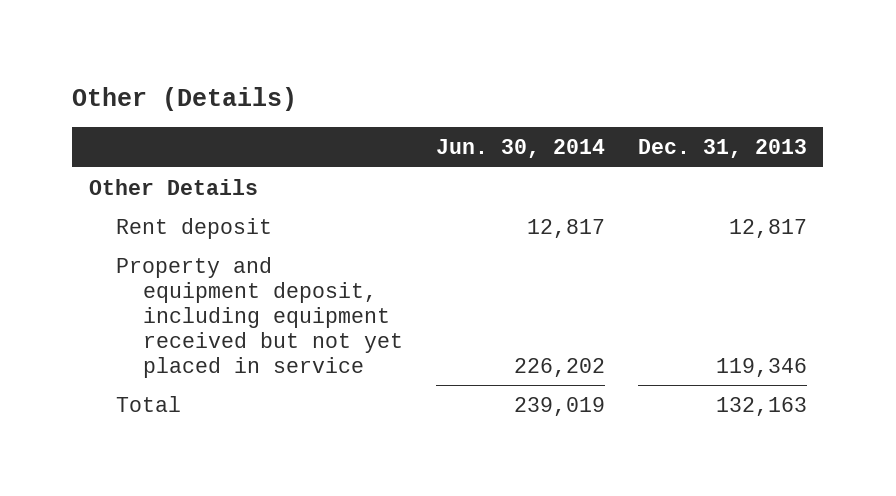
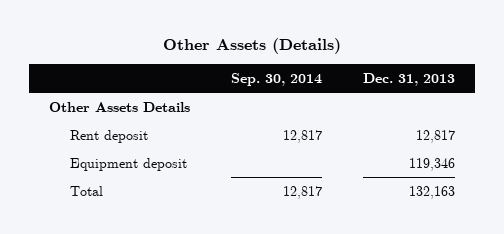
- Other (Details)
+ Other Assets (Details)
- | Jun. 30, 2014 | Dec. 31, 2013
+ | Sep. 30, 2014 | Dec. 31, 2013
- Other Details
+ Other Assets Details
- Property and equipment deposit, including equipment received but not yet placed in service | 226,202 | 119,346
+ Equipment deposit | | 119,346

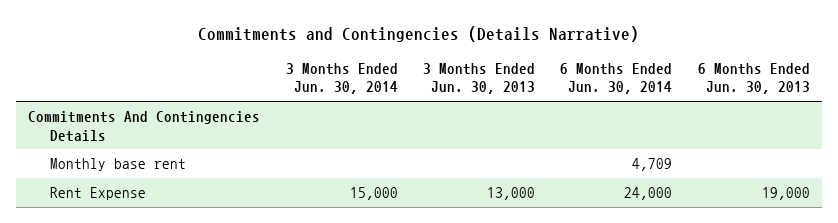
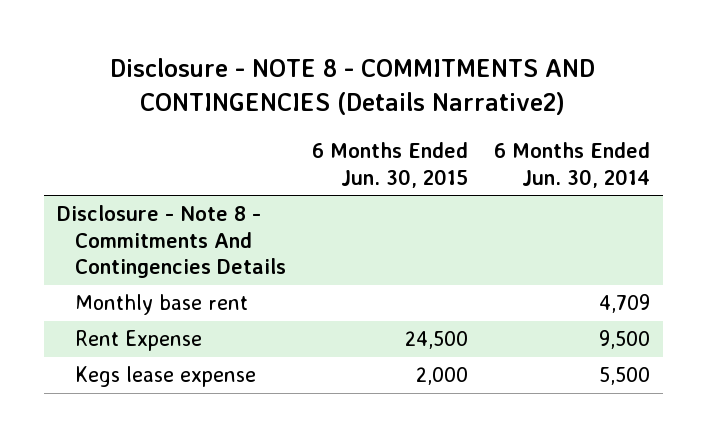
- Commitments and Contingencies (Details Narrative)
+ Disclosure - NOTE 8 - COMMITMENTS AND CONTINGENCIES (Details Narrative2)
- | 3 Months Ended Jun. 30, 2014 | 3 Months Ended Jun. 30, 2013 | 6 Months Ended Jun. 30, 2014 | 6 Months Ended Jun. 30, 2013
+ | 6 Months Ended Jun. 30, 2015 | 6 Months Ended Jun. 30, 2014
- Commitments And Contingencies Details
+ Disclosure - Note 8 - Commitments And Contingencies Details
- Rent Expense | 15,000 | 13,000 | 24,000 | 19,000
+ Rent Expense | 24,500 | 9,500
+ Kegs lease expense | 2,000 | 5,500

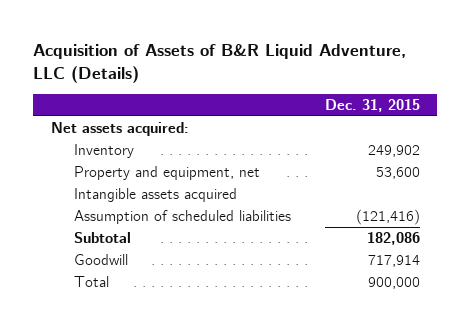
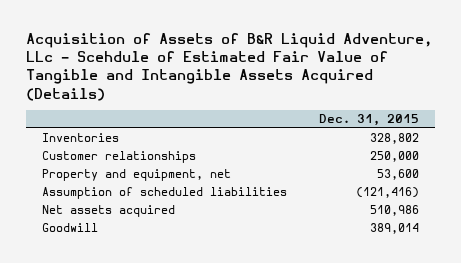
- Acquisition of Assets of B&R Liquid Adventure, LLC (Details)
+ Acquisition of Assets of B&R Liquid Adventure, LLc - Scehdule of Estimated Fair Value of Tangible and Intangible Assets Acquired (Details)
- Net assets acquired:
- Inventory | 249,902
+ Inventories | 328,802
+ Customer relationships | 250,000
- Intangible assets acquired
- Subtotal | 182,086
- Goodwill | 717,914
- Total | 900,000
+ Net assets acquired | 510,986
+ Goodwill | 389,014

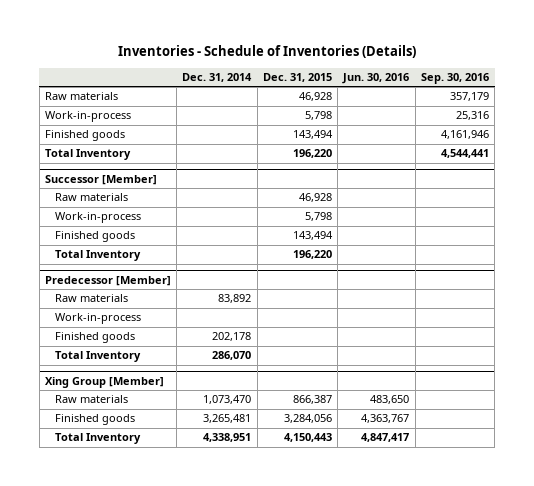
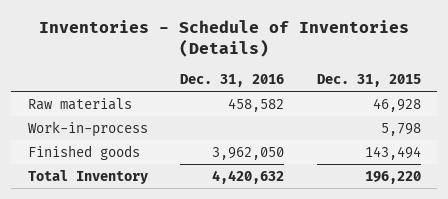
- | Dec. 31, 2014 | Dec. 31, 2015 | Jun. 30, 2016 | Sep. 30, 2016
+ | Dec. 31, 2016 | Dec. 31, 2015
- Successor [Member]
- Raw materials | | 46,928 | |
- Work-in-process | | 5,798 | |
- Finished goods | | 143,494 | |
- Total Inventory | | 196,220 | |
- Predecessor [Member]
- Raw materials | 83,892 | | |
- Work-in-process
- Finished goods | 202,178 | | |
- Total Inventory | 286,070 | | |
- Xing Group [Member]
- Raw materials | 1,073,470 | 866,387 | 483,650 |
- Finished goods | 3,265,481 | 3,284,056 | 4,363,767 |
- Total Inventory | 4,338,951 | 4,150,443 | 4,847,417 |

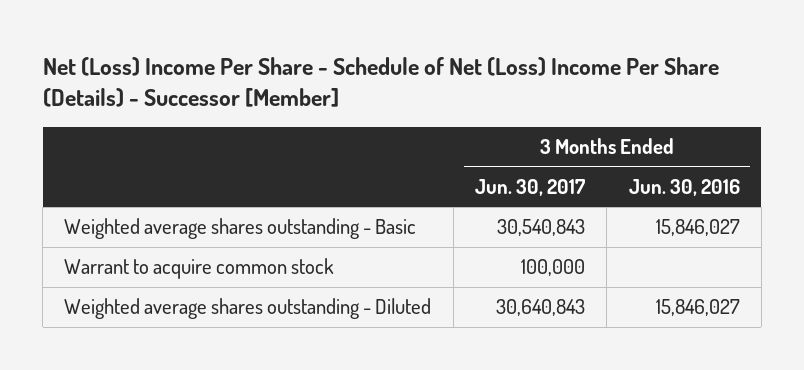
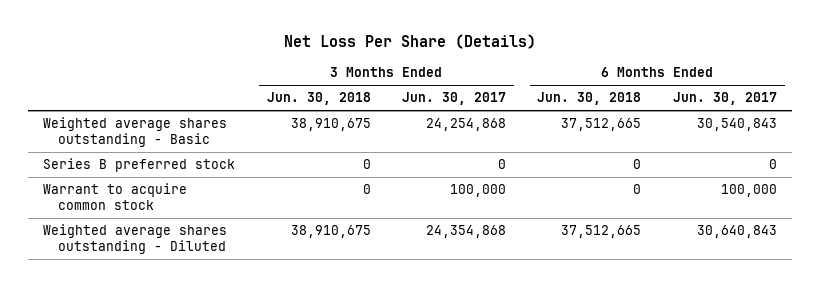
- Net (Loss) Income Per Share - Schedule of Net (Loss) Income Per Share (Details) - Successor [Member]
+ Net Loss Per Share (Details)
- | 3 Months Ended Jun. 30, 2017 | 3 Months Ended Jun. 30, 2016
+ | 3 Months Ended Jun. 30, 2018 | 3 Months Ended Jun. 30, 2017 | 6 Months Ended Jun. 30, 2018 | 6 Months Ended Jun. 30, 2017
- Weighted average shares outstanding - Basic | 30,540,843 | 15,846,027
+ Weighted average shares outstanding - Basic | 38,910,675 | 24,254,868 | 37,512,665 | 30,540,843
+ Series B preferred stock | 0 | 0 | 0 | 0
- Weighted average shares outstanding - Diluted | 30,640,843 | 15,846,027
+ Weighted average shares outstanding - Diluted | 38,910,675 | 24,354,868 | 37,512,665 | 30,640,843

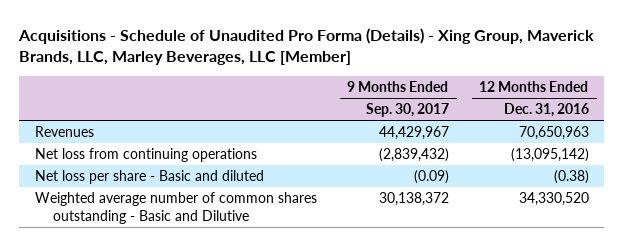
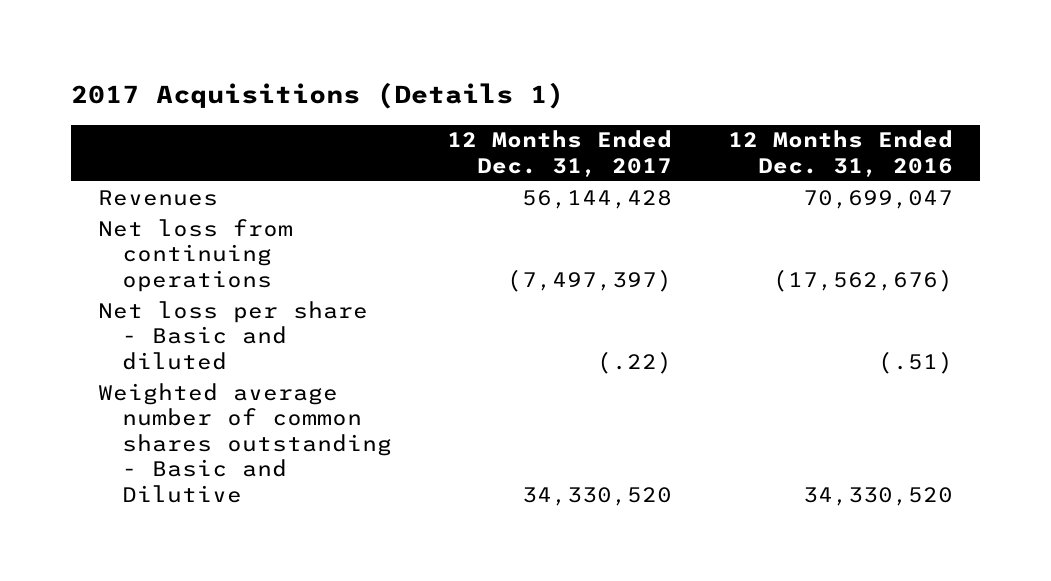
- Acquisitions - Schedule of Unaudited Pro Forma (Details) - Xing Group, Maverick Brands, LLC, Marley Beverages, LLC [Member]
+ 2017 Acquisitions (Details 1)
- | 9 Months Ended Sep. 30, 2017 | 12 Months Ended Dec. 31, 2016
+ | 12 Months Ended Dec. 31, 2017 | 12 Months Ended Dec. 31, 2016
- Revenues | 44,429,967 | 70,650,963
- Net loss from continuing operations | (2,839,432) | (13,095,142)
- Net loss per share - Basic and diluted | (0.09) | (0.38)
+ Revenues | 56,144,428 | 70,699,047
+ Net loss from continuing operations | (7,497,397) | (17,562,676)
+ Net loss per share - Basic and diluted | (.22) | (.51)

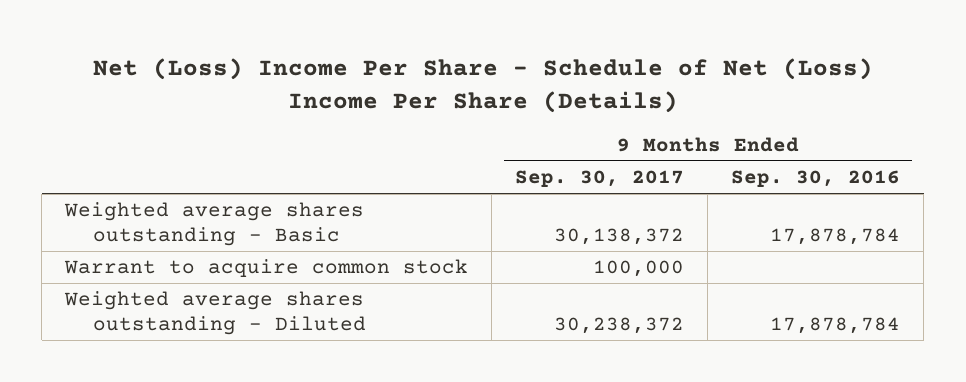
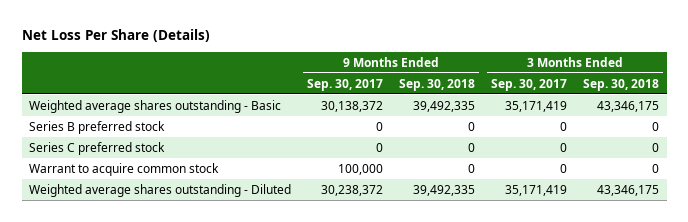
- Net (Loss) Income Per Share - Schedule of Net (Loss) Income Per Share (Details)
+ Net Loss Per Share (Details)
- | 9 Months Ended Sep. 30, 2017 | 9 Months Ended Sep. 30, 2016
+ | 9 Months Ended Sep. 30, 2017 | 9 Months Ended Sep. 30, 2018 | 3 Months Ended Sep. 30, 2017 | 3 Months Ended Sep. 30, 2018
+ Series B preferred stock | 0 | 0 | 0 | 0
+ Series C preferred stock | 0 | 0 | 0 | 0

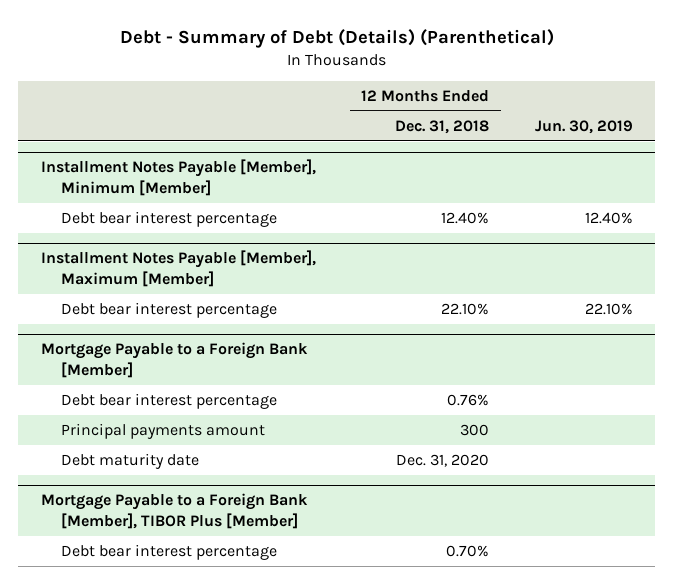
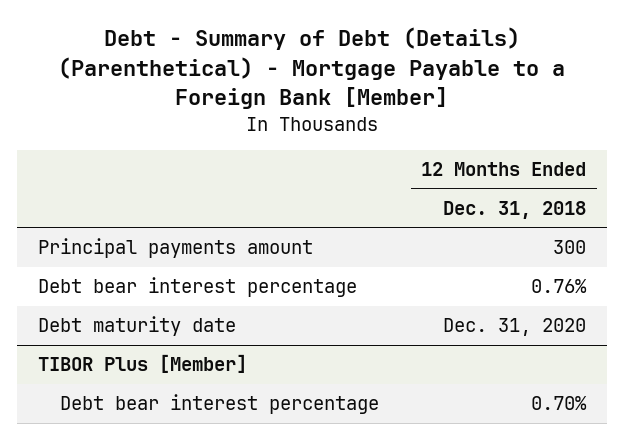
- Debt - Summary of Debt (Details) (Parenthetical)
+ Debt - Summary of Debt (Details) (Parenthetical) - Mortgage Payable to a Foreign Bank [Member]
- | 12 Months Ended Dec. 31, 2018 | Jun. 30, 2019
+ | 12 Months Ended Dec. 31, 2018
- Installment Notes Payable [Member], Minimum [Member]
- Debt bear interest percentage | 12.40% | 12.40%
- Installment Notes Payable [Member], Maximum [Member]
- Debt bear interest percentage | 22.10% | 22.10%
- Mortgage Payable to a Foreign Bank [Member]
- Debt bear interest percentage | 0.76% |
+ Debt bear interest percentage | 0.76%
- Mortgage Payable to a Foreign Bank [Member], TIBOR Plus [Member]
+ TIBOR Plus [Member]

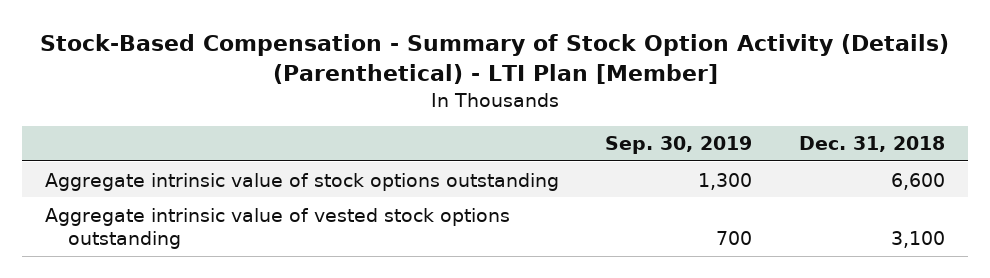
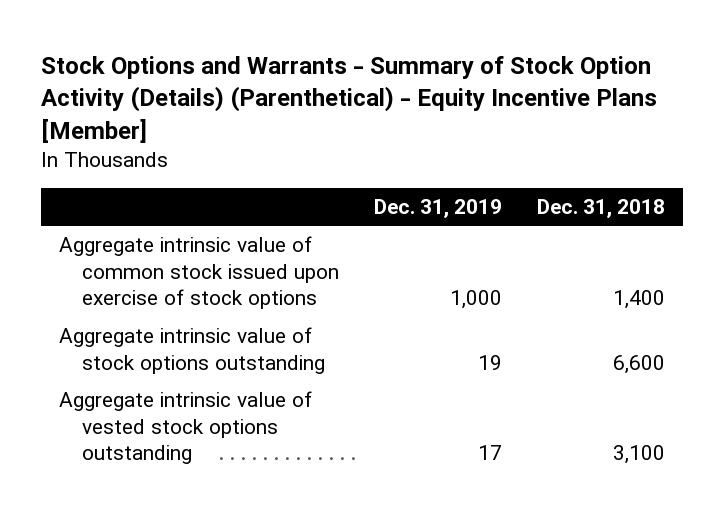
- Stock-Based Compensation - Summary of Stock Option Activity (Details) (Parenthetical) - LTI Plan [Member]
+ Stock Options and Warrants - Summary of Stock Option Activity (Details) (Parenthetical) - Equity Incentive Plans [Member]
- | Sep. 30, 2019 | Dec. 31, 2018
+ | Dec. 31, 2019 | Dec. 31, 2018
+ Aggregate intrinsic value of common stock issued upon exercise of stock options | 1,000 | 1,400

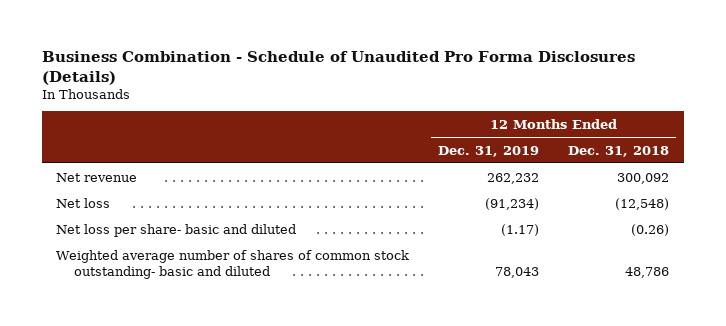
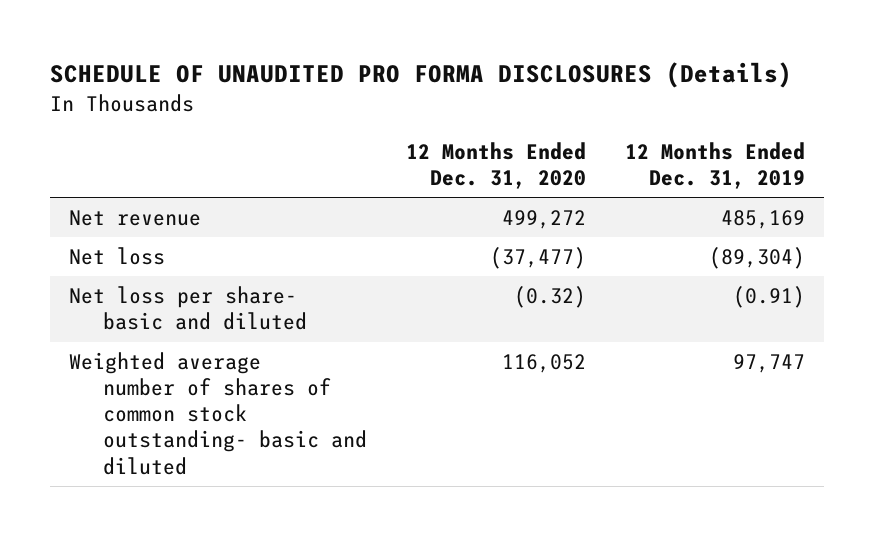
- Business Combination - Schedule of Unaudited Pro Forma Disclosures (Details)
+ SCHEDULE OF UNAUDITED PRO FORMA DISCLOSURES (Details)
- | 12 Months Ended Dec. 31, 2019 | 12 Months Ended Dec. 31, 2018
+ | 12 Months Ended Dec. 31, 2020 | 12 Months Ended Dec. 31, 2019
- Net revenue | 262,232 | 300,092
- Net loss | (91,234) | (12,548)
- Net loss per share- basic and diluted | (1.17) | (0.26)
- Weighted average number of shares of common stock outstanding- basic and diluted | 78,043 | 48,786
+ Net revenue | 499,272 | 485,169
+ Net loss | (37,477) | (89,304)
+ Net loss per share- basic and diluted | (0.32) | (0.91)
+ Weighted average number of shares of common stock outstanding- basic and diluted | 116,052 | 97,747

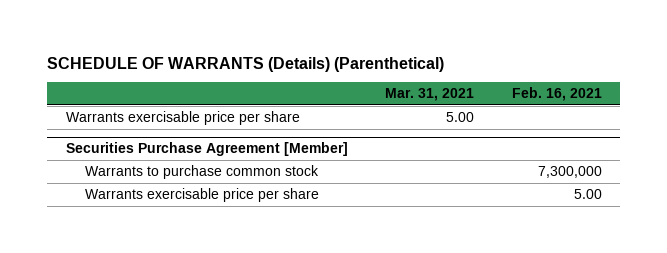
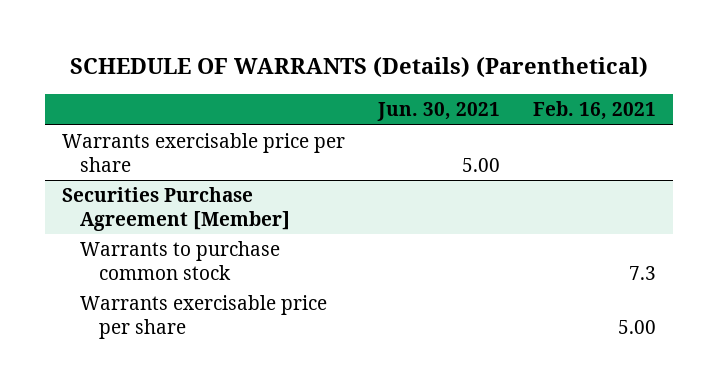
- | Mar. 31, 2021 | Feb. 16, 2021
+ | Jun. 30, 2021 | Feb. 16, 2021
@ Securities Purchase Agreement [Member]
- Warrants to purchase common stock | | 7,300,000
+ Warrants to purchase common stock | | 7.3

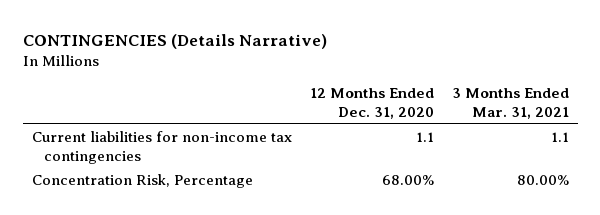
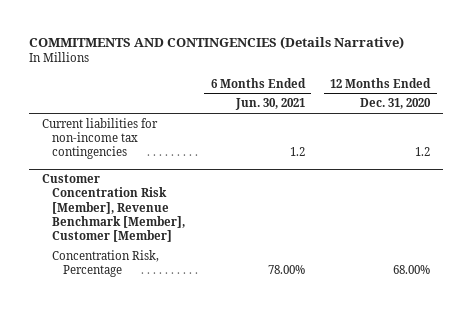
- CONTINGENCIES (Details Narrative)
+ COMMITMENTS AND CONTINGENCIES (Details Narrative)
- | 12 Months Ended Dec. 31, 2020 | 3 Months Ended Mar. 31, 2021
+ | 6 Months Ended Jun. 30, 2021 | 12 Months Ended Dec. 31, 2020
- Current liabilities for non-income tax contingencies | 1.1 | 1.1
+ Current liabilities for non-income tax contingencies | 1.2 | 1.2
+ Customer Concentration Risk [Member], Revenue Benchmark [Member], Customer [Member]

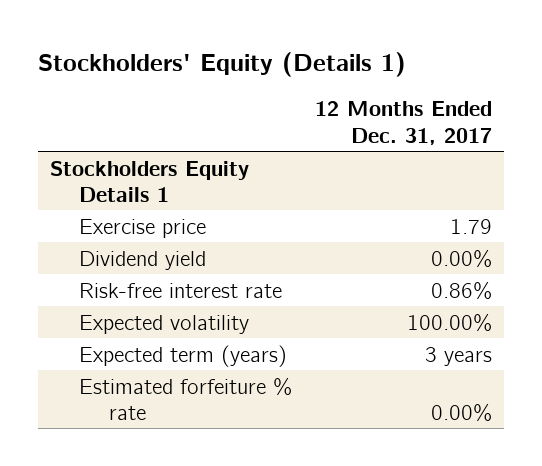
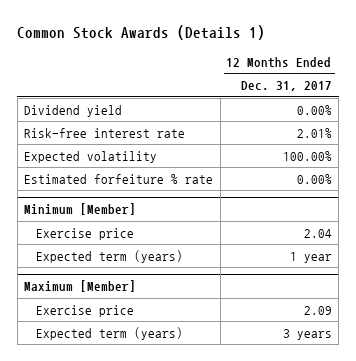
- Stockholders' Equity (Details 1)
+ Common Stock Awards (Details 1)
- Stockholders Equity Details 1
- Exercise price | 1.79
- Risk-free interest rate | 0.86%
+ Risk-free interest rate | 2.01%
- Expected term (years) | 3 years
+ Minimum [Member]
+ Exercise price | 2.04
+ Expected term (years) | 1 year
+ Maximum [Member]
+ Exercise price | 2.09
+ Expected term (years) | 3 years

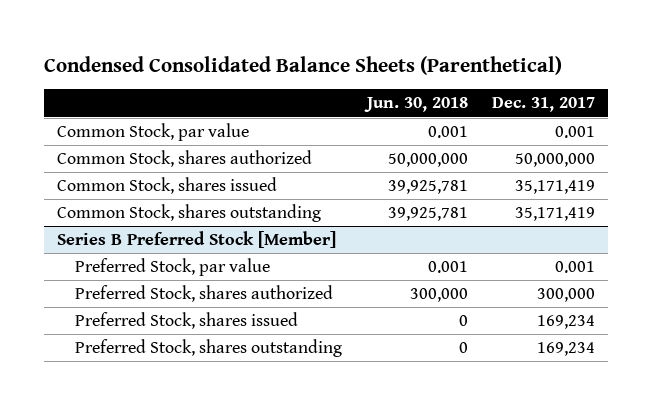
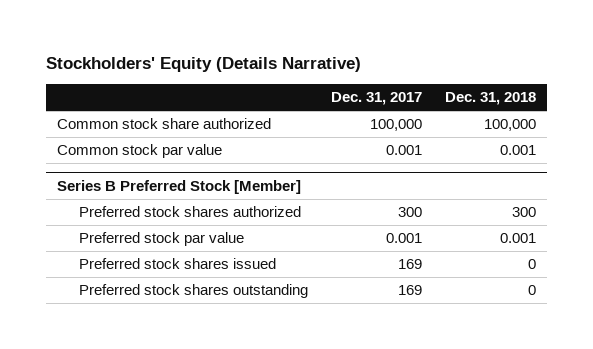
- Condensed Consolidated Balance Sheets (Parenthetical)
+ Stockholders' Equity (Details Narrative)
- | Jun. 30, 2018 | Dec. 31, 2017
+ | Dec. 31, 2017 | Dec. 31, 2018
- Common Stock, par value | 0.001 | 0.001
- Common Stock, shares authorized | 50,000,000 | 50,000,000
- Common Stock, shares issued | 39,925,781 | 35,171,419
- Common Stock, shares outstanding | 39,925,781 | 35,171,419
+ Common stock share authorized | 100,000 | 100,000
+ Common stock par value | 0.001 | 0.001
@ Series B Preferred Stock [Member]
- Preferred Stock, par value | 0.001 | 0.001
- Preferred Stock, shares authorized | 300,000 | 300,000
- Preferred Stock, shares issued | 0 | 169,234
- Preferred Stock, shares outstanding | 0 | 169,234
+ Preferred stock shares authorized | 300 | 300
+ Preferred stock par value | 0.001 | 0.001
+ Preferred stock shares issued | 169 | 0
+ Preferred stock shares outstanding | 169 | 0

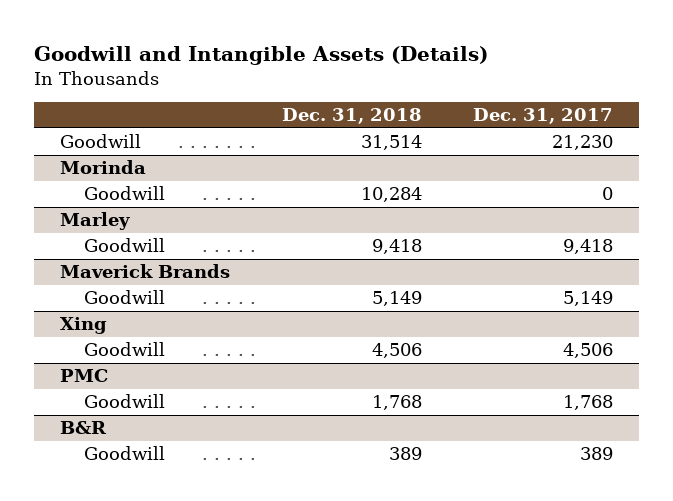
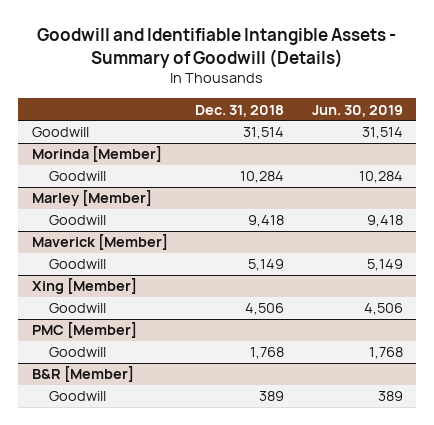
- Goodwill and Intangible Assets (Details)
+ Goodwill and Identifiable Intangible Assets - Summary of Goodwill (Details)
- | Dec. 31, 2018 | Dec. 31, 2017
+ | Dec. 31, 2018 | Jun. 30, 2019
- Morinda
+ Morinda [Member]
- Marley
+ Marley [Member]
- Maverick Brands
+ Maverick [Member]
- Xing
+ Xing [Member]
- PMC
+ PMC [Member]
- B&R
+ B&R [Member]

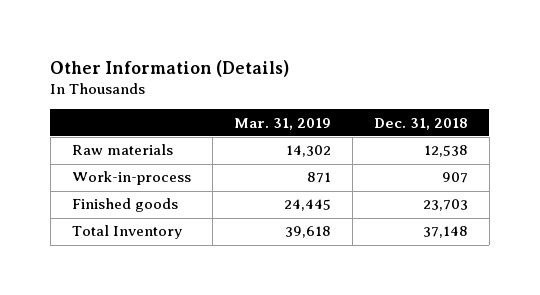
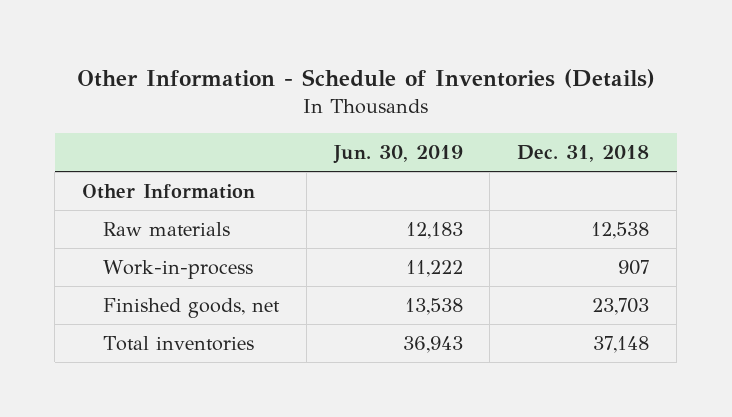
- Other Information (Details)
+ Other Information - Schedule of Inventories (Details)
- | Mar. 31, 2019 | Dec. 31, 2018
+ | Jun. 30, 2019 | Dec. 31, 2018
+ Other Information
- Finished goods | 24,445 | 23,703
- Total Inventory | 39,618 | 37,148
+ Finished goods, net | 13,538 | 23,703
+ Total inventories | 36,943 | 37,148

